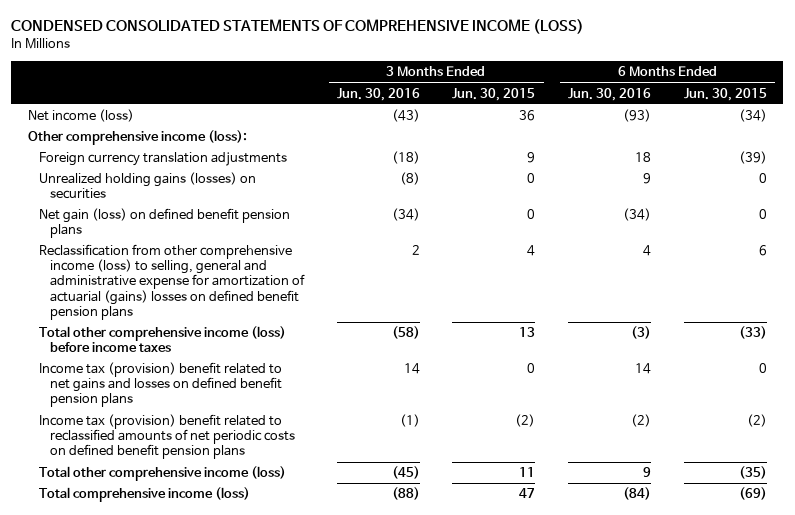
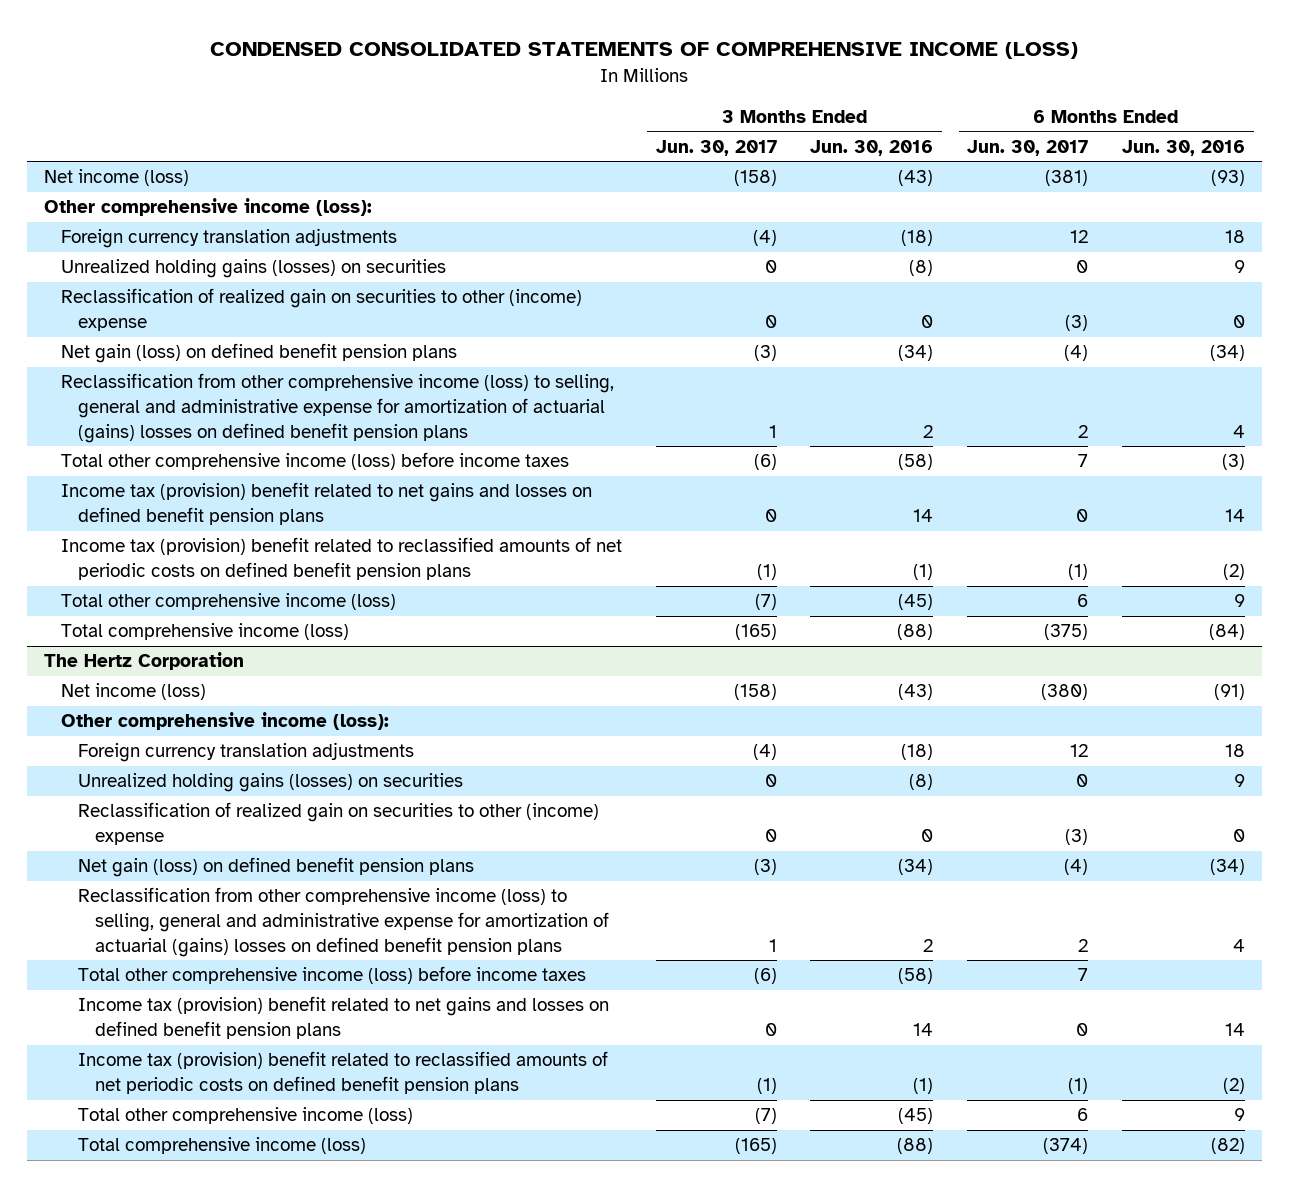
- | 3 Months Ended Jun. 30, 2016 | 3 Months Ended Jun. 30, 2015 | 6 Months Ended Jun. 30, 2016 | 6 Months Ended Jun. 30, 2015
+ | 3 Months Ended Jun. 30, 2017 | 3 Months Ended Jun. 30, 2016 | 6 Months Ended Jun. 30, 2017 | 6 Months Ended Jun. 30, 2016
+ Reclassification of realized gain on securities to other (income) expense | 0 | 0 | (3) | 0
+ The Hertz Corporation
+ Net income (loss) | (158) | (43) | (380) | (91)
+ Other comprehensive income (loss):
+ Foreign currency translation adjustments | (4) | (18) | 12 | 18
+ Unrealized holding gains (losses) on securities | 0 | (8) | 0 | 9
+ Reclassification of realized gain on securities to other (income) expense | 0 | 0 | (3) | 0
+ Net gain (loss) on defined benefit pension plans | (3) | (34) | (4) | (34)
+ Reclassification from other comprehensive income (loss) to selling, general and administrative expense for amortization of actuarial (gains) losses on defined benefit pension plans | 1 | 2 | 2 | 4
+ Total other comprehensive income (loss) before income taxes | (6) | (58) | 7 |
+ Income tax (provision) benefit related to net gains and losses on defined benefit pension plans | 0 | 14 | 0 | 14
+ Income tax (provision) benefit related to reclassified amounts of net periodic costs on defined benefit pension plans | (1) | (1) | (1) | (2)
+ Total other comprehensive income (loss) | (7) | (45) | 6 | 9
+ Total comprehensive income (loss) | (165) | (88) | (374) | (82)

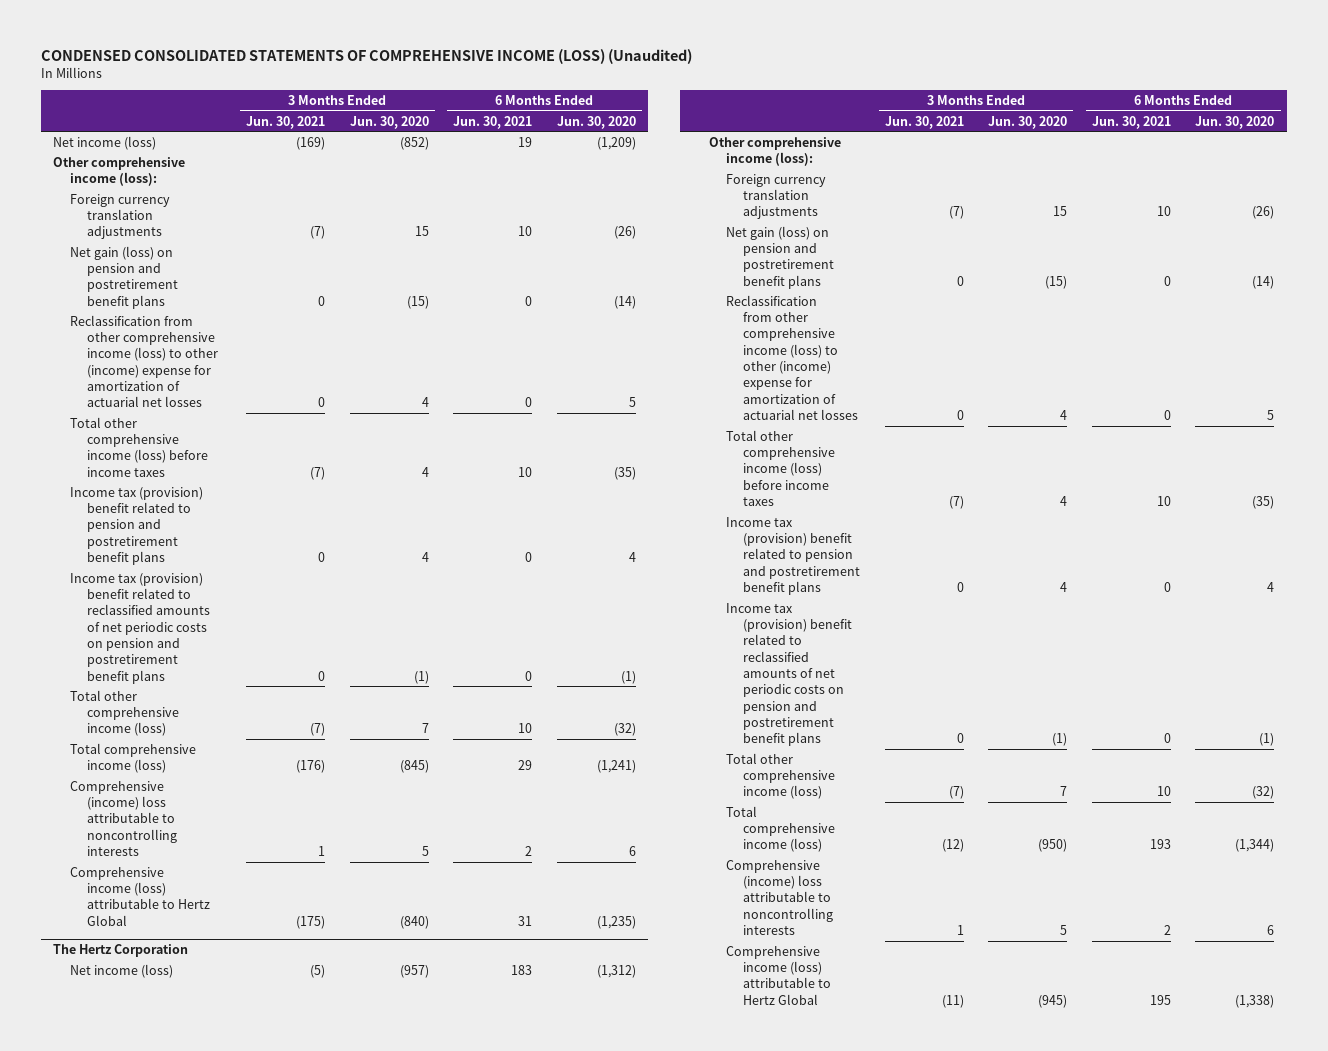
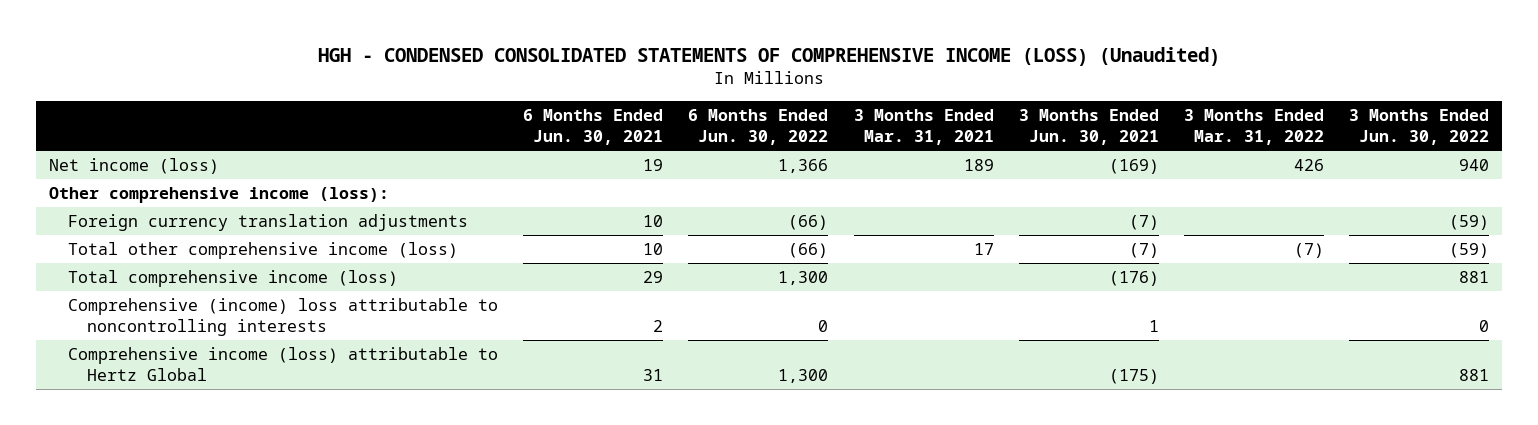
- CONDENSED CONSOLIDATED STATEMENTS OF COMPREHENSIVE INCOME (LOSS) (Unaudited)
+ HGH - CONDENSED CONSOLIDATED STATEMENTS OF COMPREHENSIVE INCOME (LOSS) (Unaudited)
- | 3 Months Ended Jun. 30, 2021 | 3 Months Ended Jun. 30, 2020 | 6 Months Ended Jun. 30, 2021 | 6 Months Ended Jun. 30, 2020
+ | 6 Months Ended Jun. 30, 2021 | 6 Months Ended Jun. 30, 2022 | 3 Months Ended Mar. 31, 2021 | 3 Months Ended Jun. 30, 2021 | 3 Months Ended Mar. 31, 2022 | 3 Months Ended Jun. 30, 2022
- Net gain (loss) on pension and postretirement benefit plans | 0 | (15) | 0 | (14)
- Reclassification from other comprehensive income (loss) to other (income) expense for amortization of actuarial net losses | 0 | 4 | 0 | 5
- Total other comprehensive income (loss) before income taxes | (7) | 4 | 10 | (35)
- Income tax (provision) benefit related to pension and postretirement benefit plans | 0 | 4 | 0 | 4
- Income tax (provision) benefit related to reclassified amounts of net periodic costs on pension and postretirement benefit plans | 0 | (1) | 0 | (1)
- The Hertz Corporation
- Net income (loss) | (5) | (957) | 183 | (1,312)
- Other comprehensive income (loss):
- Foreign currency translation adjustments | (7) | 15 | 10 | (26)
- Net gain (loss) on pension and postretirement benefit plans | 0 | (15) | 0 | (14)
- Reclassification from other comprehensive income (loss) to other (income) expense for amortization of actuarial net losses | 0 | 4 | 0 | 5
- Total other comprehensive income (loss) before income taxes | (7) | 4 | 10 | (35)
- Income tax (provision) benefit related to pension and postretirement benefit plans | 0 | 4 | 0 | 4
- Income tax (provision) benefit related to reclassified amounts of net periodic costs on pension and postretirement benefit plans | 0 | (1) | 0 | (1)
- Total other comprehensive income (loss) | (7) | 7 | 10 | (32)
- Total comprehensive income (loss) | (12) | (950) | 193 | (1,344)
- Comprehensive (income) loss attributable to noncontrolling interests | 1 | 5 | 2 | 6
- Comprehensive income (loss) attributable to Hertz Global | (11) | (945) | 195 | (1,338)

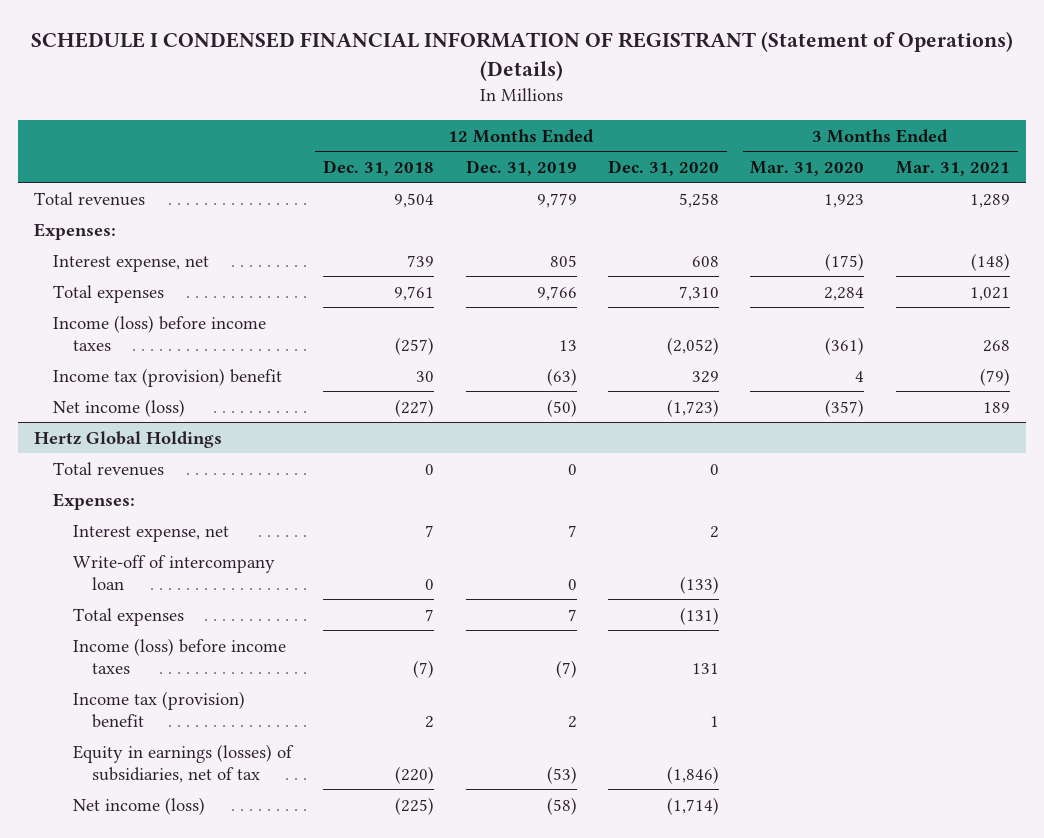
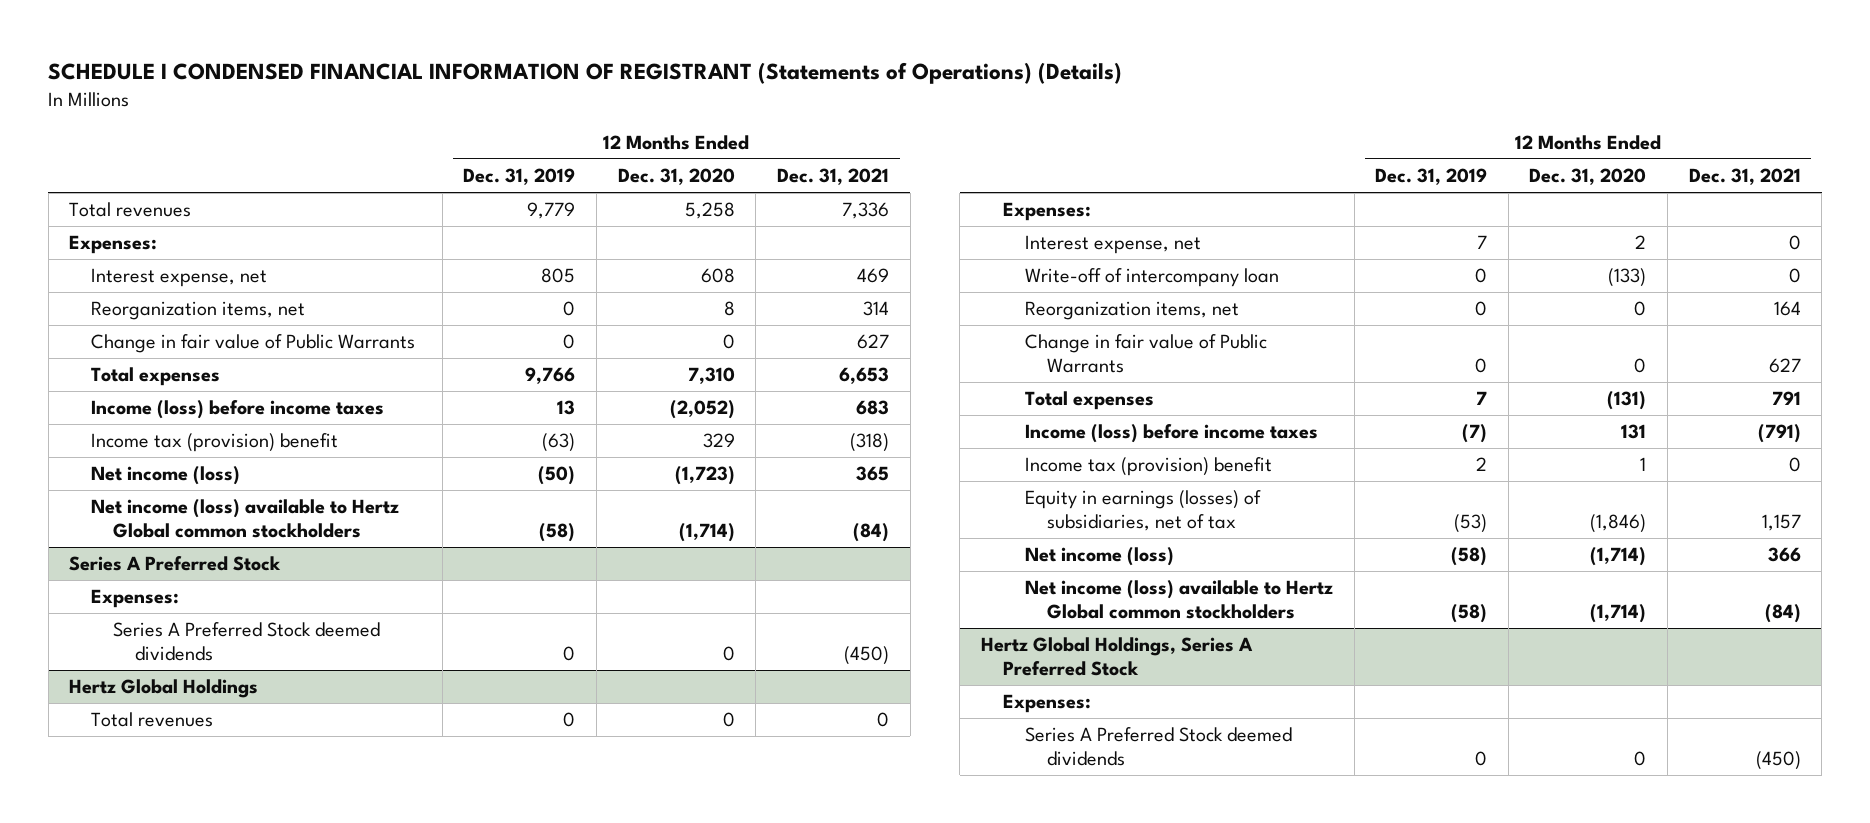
- SCHEDULE I CONDENSED FINANCIAL INFORMATION OF REGISTRANT (Statement of Operations) (Details)
+ SCHEDULE I CONDENSED FINANCIAL INFORMATION OF REGISTRANT (Statements of Operations) (Details)
- | 12 Months Ended Dec. 31, 2018 | 12 Months Ended Dec. 31, 2019 | 12 Months Ended Dec. 31, 2020 | 3 Months Ended Mar. 31, 2020 | 3 Months Ended Mar. 31, 2021
+ | 12 Months Ended Dec. 31, 2019 | 12 Months Ended Dec. 31, 2020 | 12 Months Ended Dec. 31, 2021
+ Reorganization items, net | 0 | 8 | 314
+ Change in fair value of Public Warrants | 0 | 0 | 627
+ Net income (loss) available to Hertz Global common stockholders | (58) | (1,714) | (84)
+ Series A Preferred Stock
+ Expenses:
+ Series A Preferred Stock deemed dividends | 0 | 0 | (450)
@ Hertz Global Holdings
+ Reorganization items, net | 0 | 0 | 164
+ Change in fair value of Public Warrants | 0 | 0 | 627
+ Net income (loss) available to Hertz Global common stockholders | (58) | (1,714) | (84)
+ Hertz Global Holdings, Series A Preferred Stock
+ Expenses:
+ Series A Preferred Stock deemed dividends | 0 | 0 | (450)

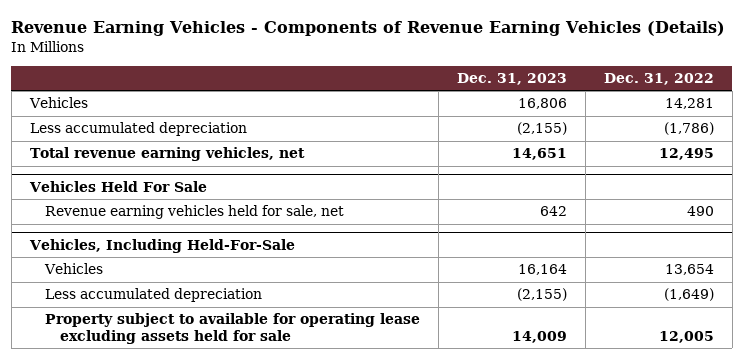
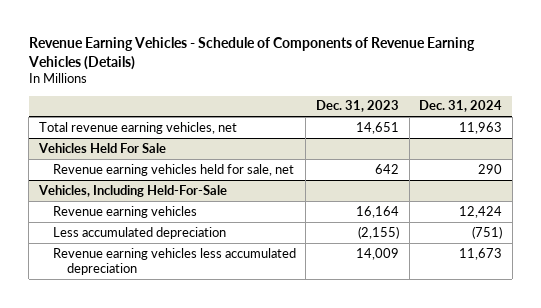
- Revenue Earning Vehicles - Components of Revenue Earning Vehicles (Details)
+ Revenue Earning Vehicles - Schedule of Components of Revenue Earning Vehicles (Details)
- | Dec. 31, 2023 | Dec. 31, 2022
+ | Dec. 31, 2023 | Dec. 31, 2024
- Vehicles | 16,806 | 14,281
- Less accumulated depreciation | (2,155) | (1,786)
@ Vehicles, Including Held-For-Sale
- Vehicles | 16,164 | 13,654
+ Revenue earning vehicles | 16,164 | 12,424
- Property subject to available for operating lease excluding assets held for sale | 14,009 | 12,005
+ Revenue earning vehicles less accumulated depreciation | 14,009 | 11,673

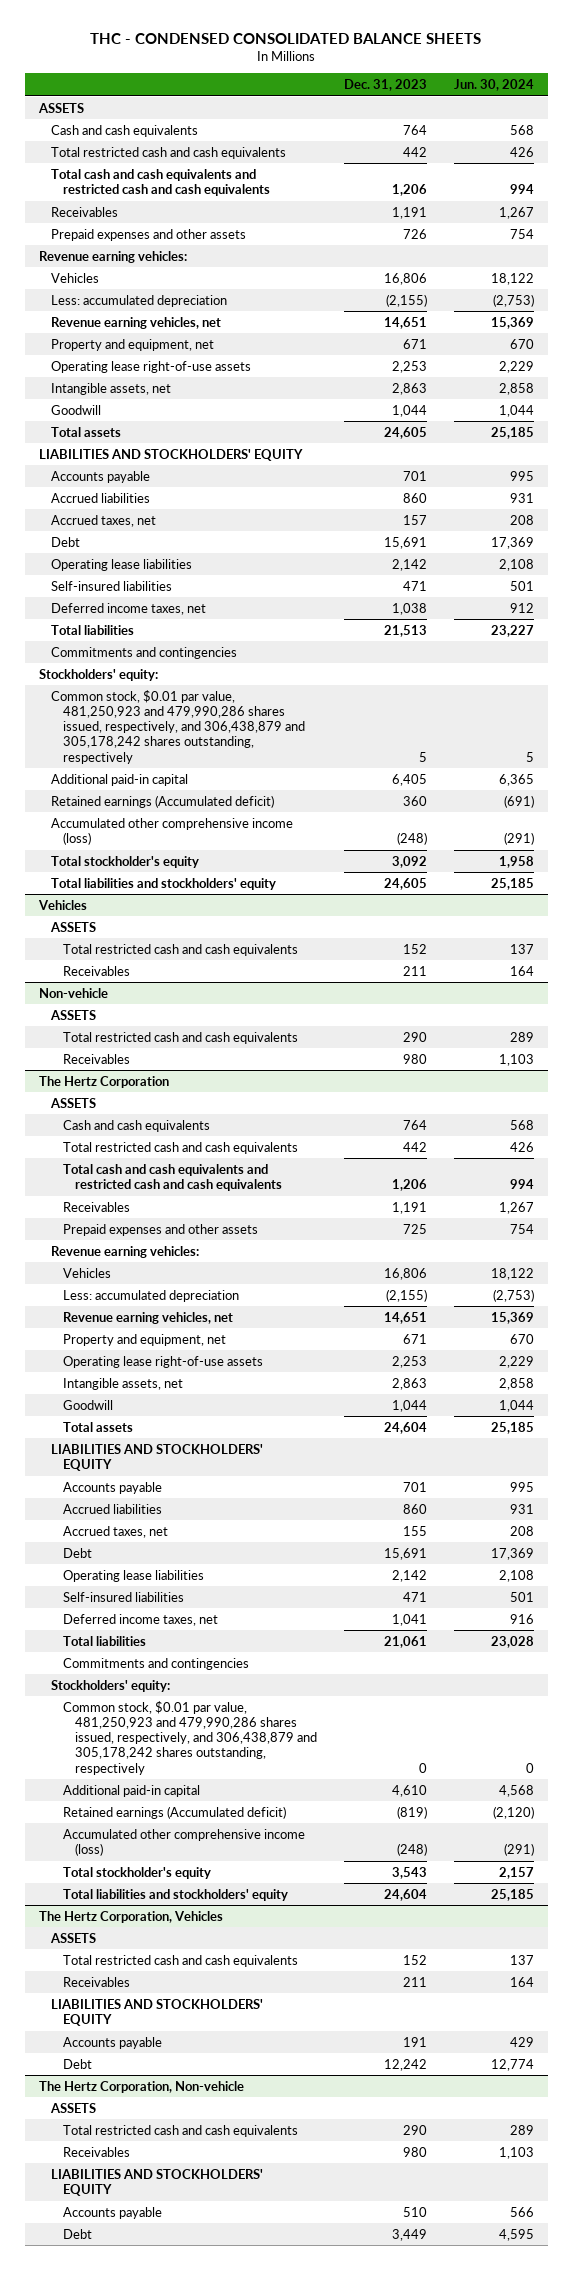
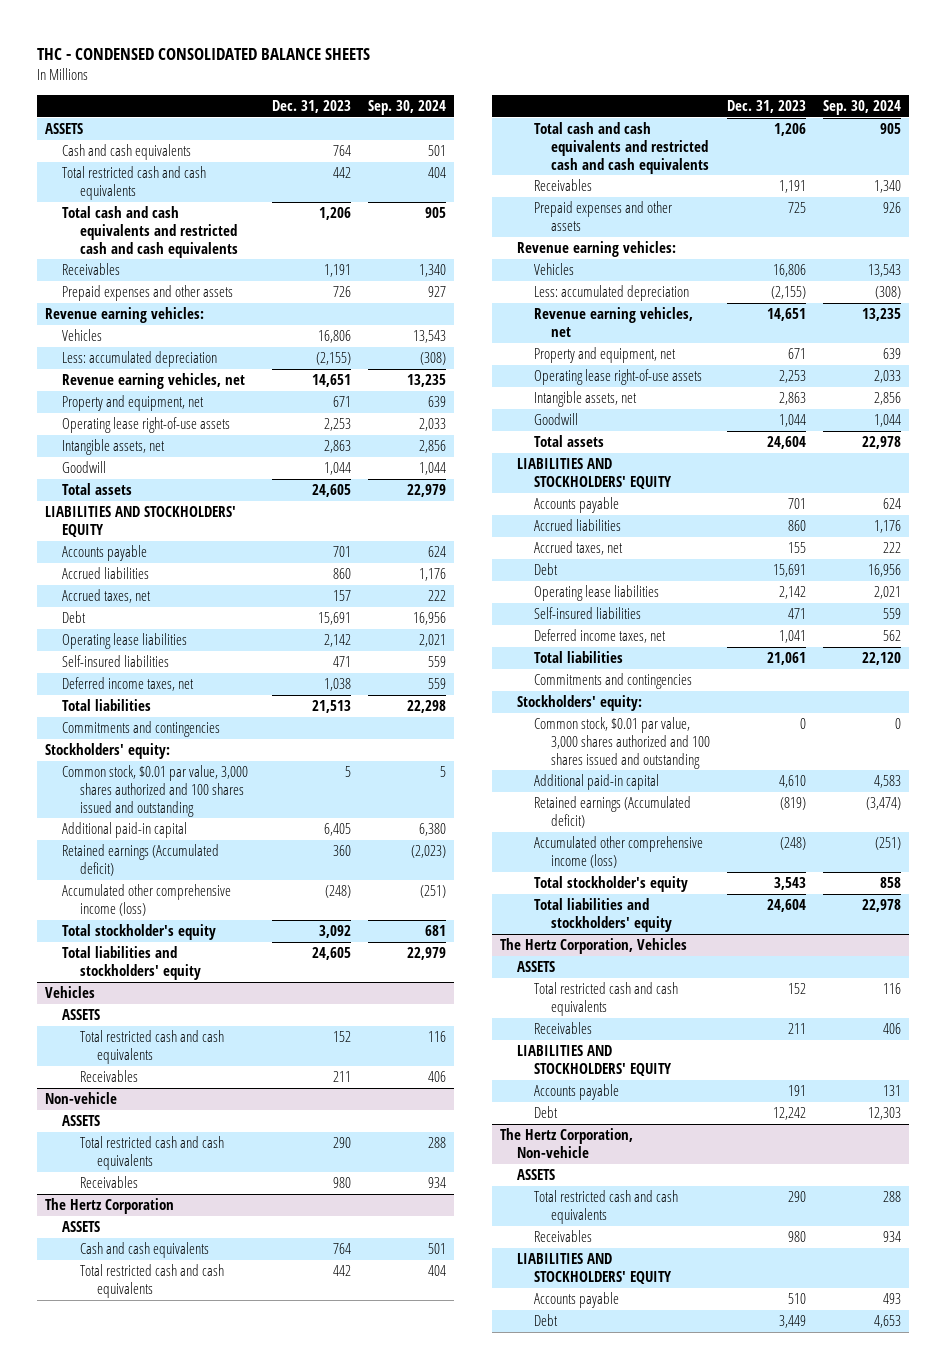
- | Dec. 31, 2023 | Jun. 30, 2024
+ | Dec. 31, 2023 | Sep. 30, 2024
- Common stock, $0.01 par value, 481,250,923 and 479,990,286 shares issued, respectively, and 306,438,879 and 305,178,242 shares outstanding, respectively | 5 | 5
+ Common stock, $0.01 par value, 3,000 shares authorized and 100 shares issued and outstanding | 5 | 5
@ The Hertz Corporation
- Common stock, $0.01 par value, 481,250,923 and 479,990,286 shares issued, respectively, and 306,438,879 and 305,178,242 shares outstanding, respectively | 0 | 0
+ Common stock, $0.01 par value, 3,000 shares authorized and 100 shares issued and outstanding | 0 | 0

